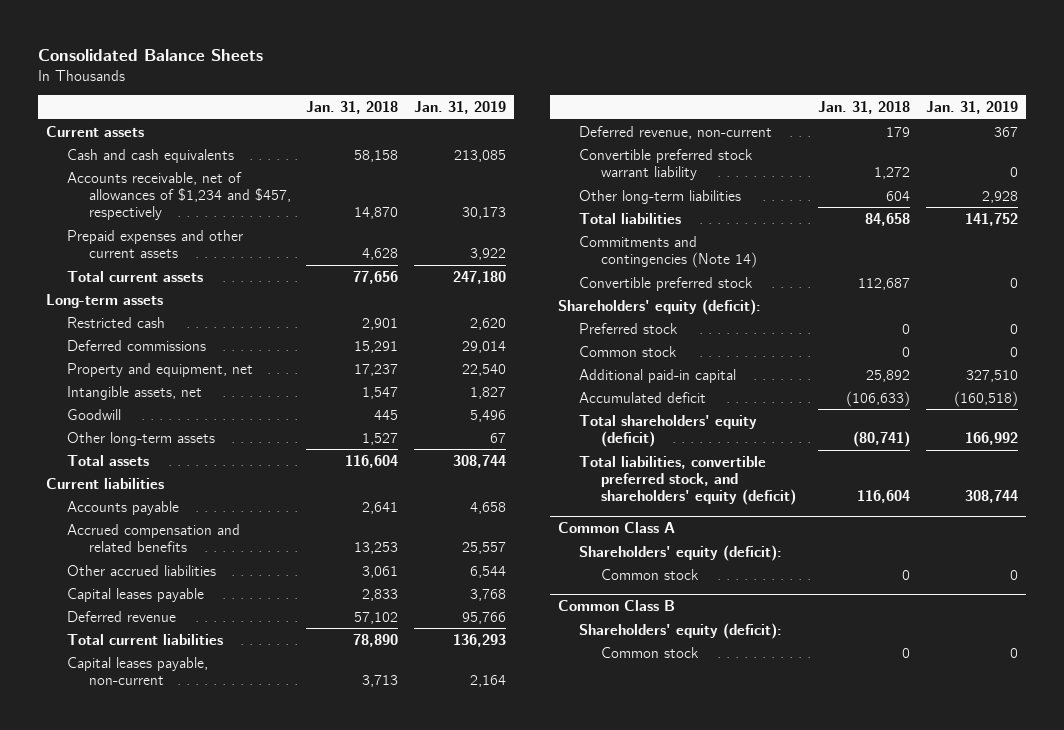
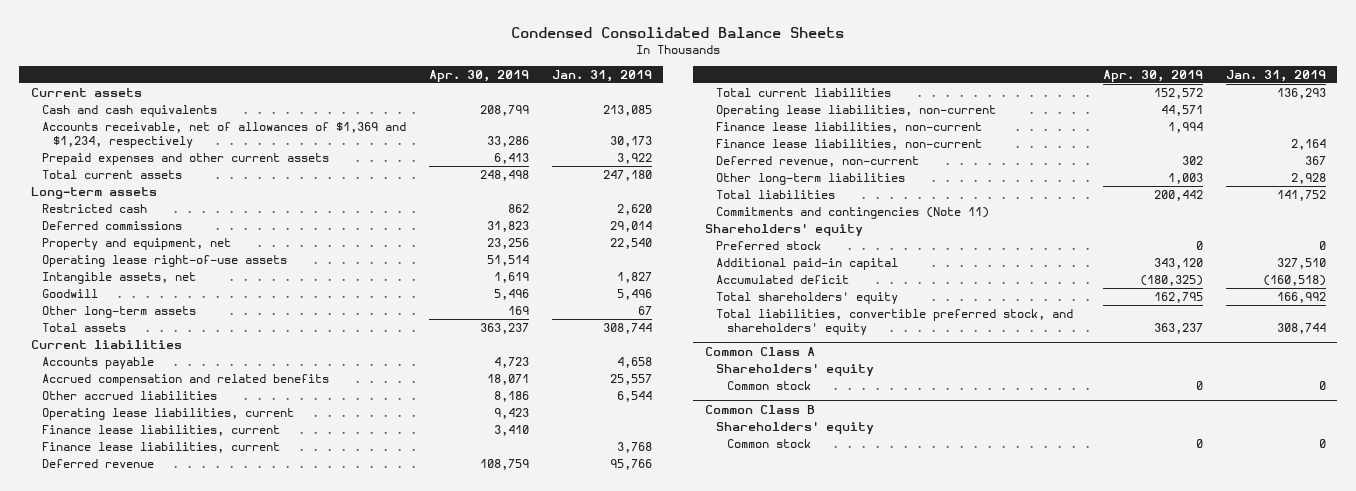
- Consolidated Balance Sheets
+ Condensed Consolidated Balance Sheets
- | Jan. 31, 2018 | Jan. 31, 2019
+ | Apr. 30, 2019 | Jan. 31, 2019
- Accounts receivable, net of allowances of $1,234 and $457, respectively | 14,870 | 30,173
+ Accounts receivable, net of allowances of $1,369 and $1,234, respectively | 33,286 | 30,173
+ Operating lease right-of-use assets | 51,514 |
- Capital leases payable | 2,833 | 3,768
+ Operating lease liabilities, current | 9,423 |
+ Finance lease liabilities, current | 3,410 |
+ Finance lease liabilities, current | | 3,768
- Capital leases payable, non-current | 3,713 | 2,164
+ Operating lease liabilities, non-current | 44,571 |
+ Finance lease liabilities, non-current | 1,994 |
+ Finance lease liabilities, non-current | | 2,164
- Convertible preferred stock warrant liability | 1,272 | 0
- Commitments and contingencies (Note 14)
- Convertible preferred stock | 112,687 | 0
- Shareholders' equity (deficit):
+ Commitments and contingencies (Note 11)
+ Shareholders' equity
- Common stock | 0 | 0
- Total shareholders' equity (deficit) | (80,741) | 166,992
- Total liabilities, convertible preferred stock, and shareholders' equity (deficit) | 116,604 | 308,744
+ Total shareholders' equity | 162,795 | 166,992
+ Total liabilities, convertible preferred stock, and shareholders' equity | 363,237 | 308,744
@ Common Class A
- Shareholders' equity (deficit):
+ Shareholders' equity
@ Common Class B
- Shareholders' equity (deficit):
+ Shareholders' equity

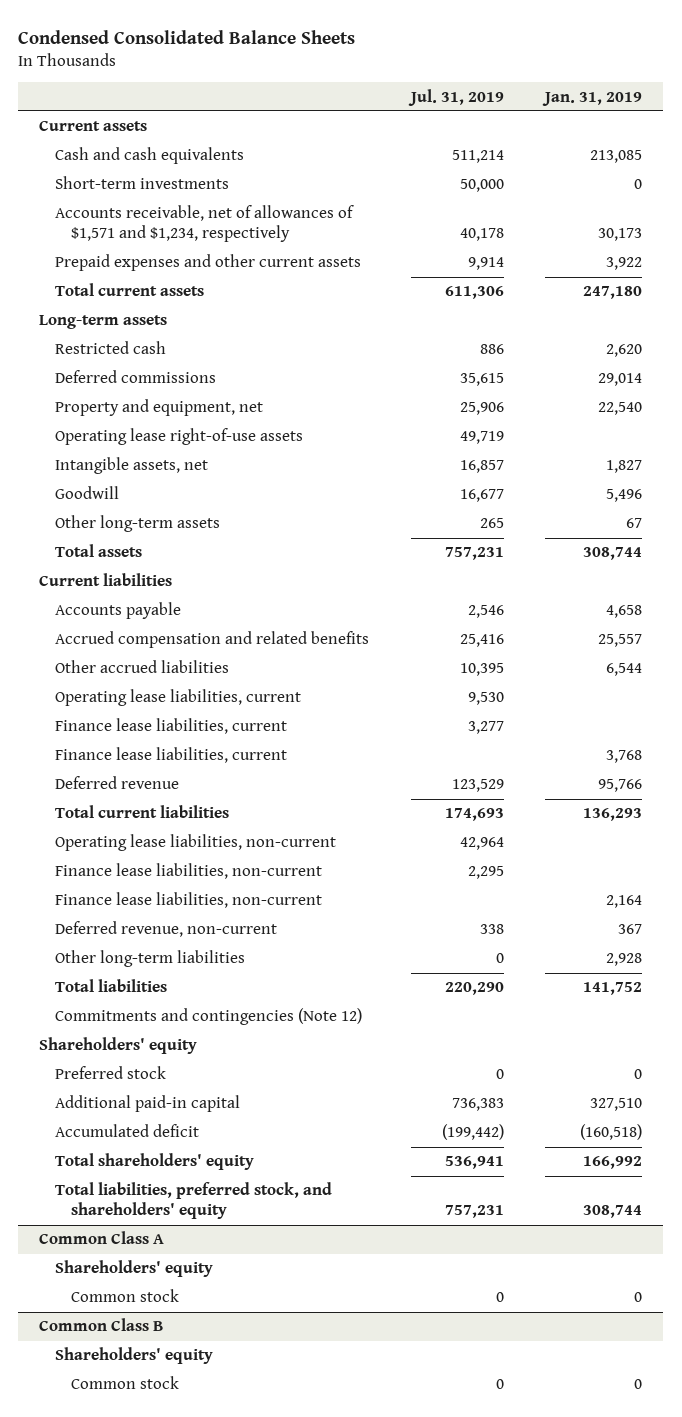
- | Apr. 30, 2019 | Jan. 31, 2019
+ | Jul. 31, 2019 | Jan. 31, 2019
- Accounts receivable, net of allowances of $1,369 and $1,234, respectively | 33,286 | 30,173
+ Short-term investments | 50,000 | 0
+ Accounts receivable, net of allowances of $1,571 and $1,234, respectively | 40,178 | 30,173
- Commitments and contingencies (Note 11)
+ Commitments and contingencies (Note 12)
- Total liabilities, convertible preferred stock, and shareholders' equity | 363,237 | 308,744
+ Total liabilities, preferred stock, and shareholders' equity | 757,231 | 308,744

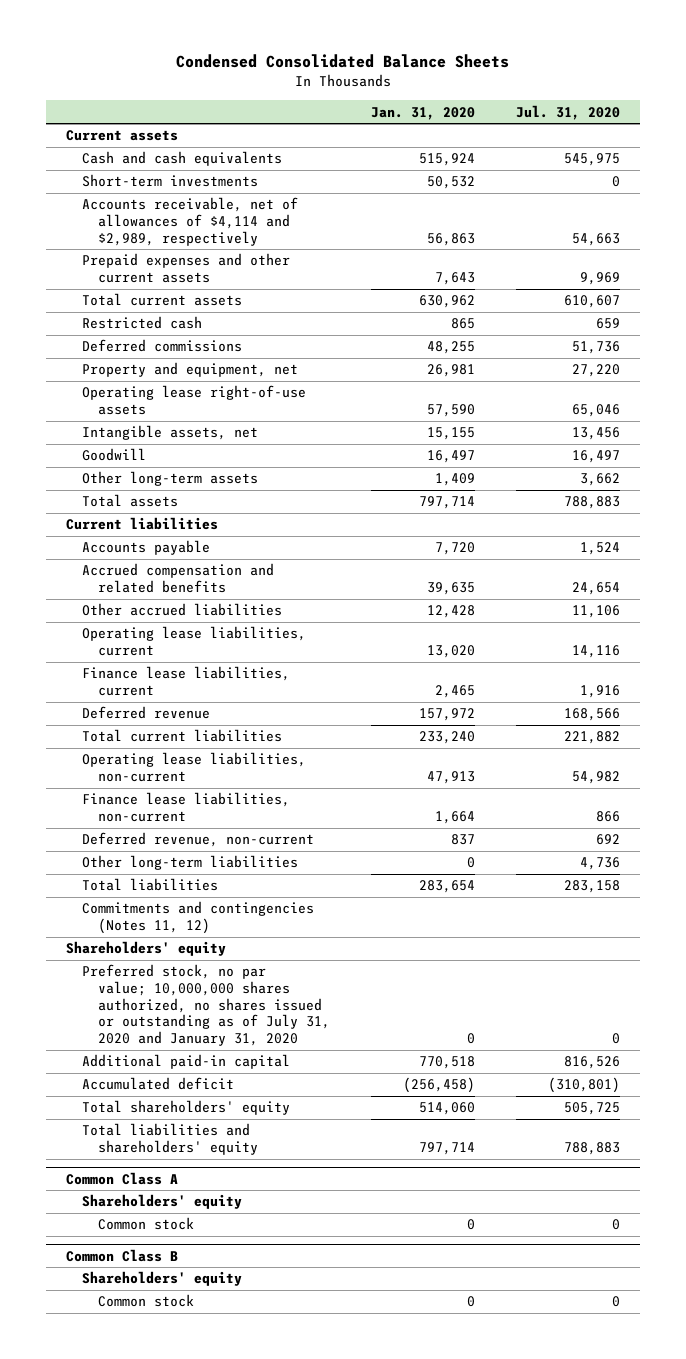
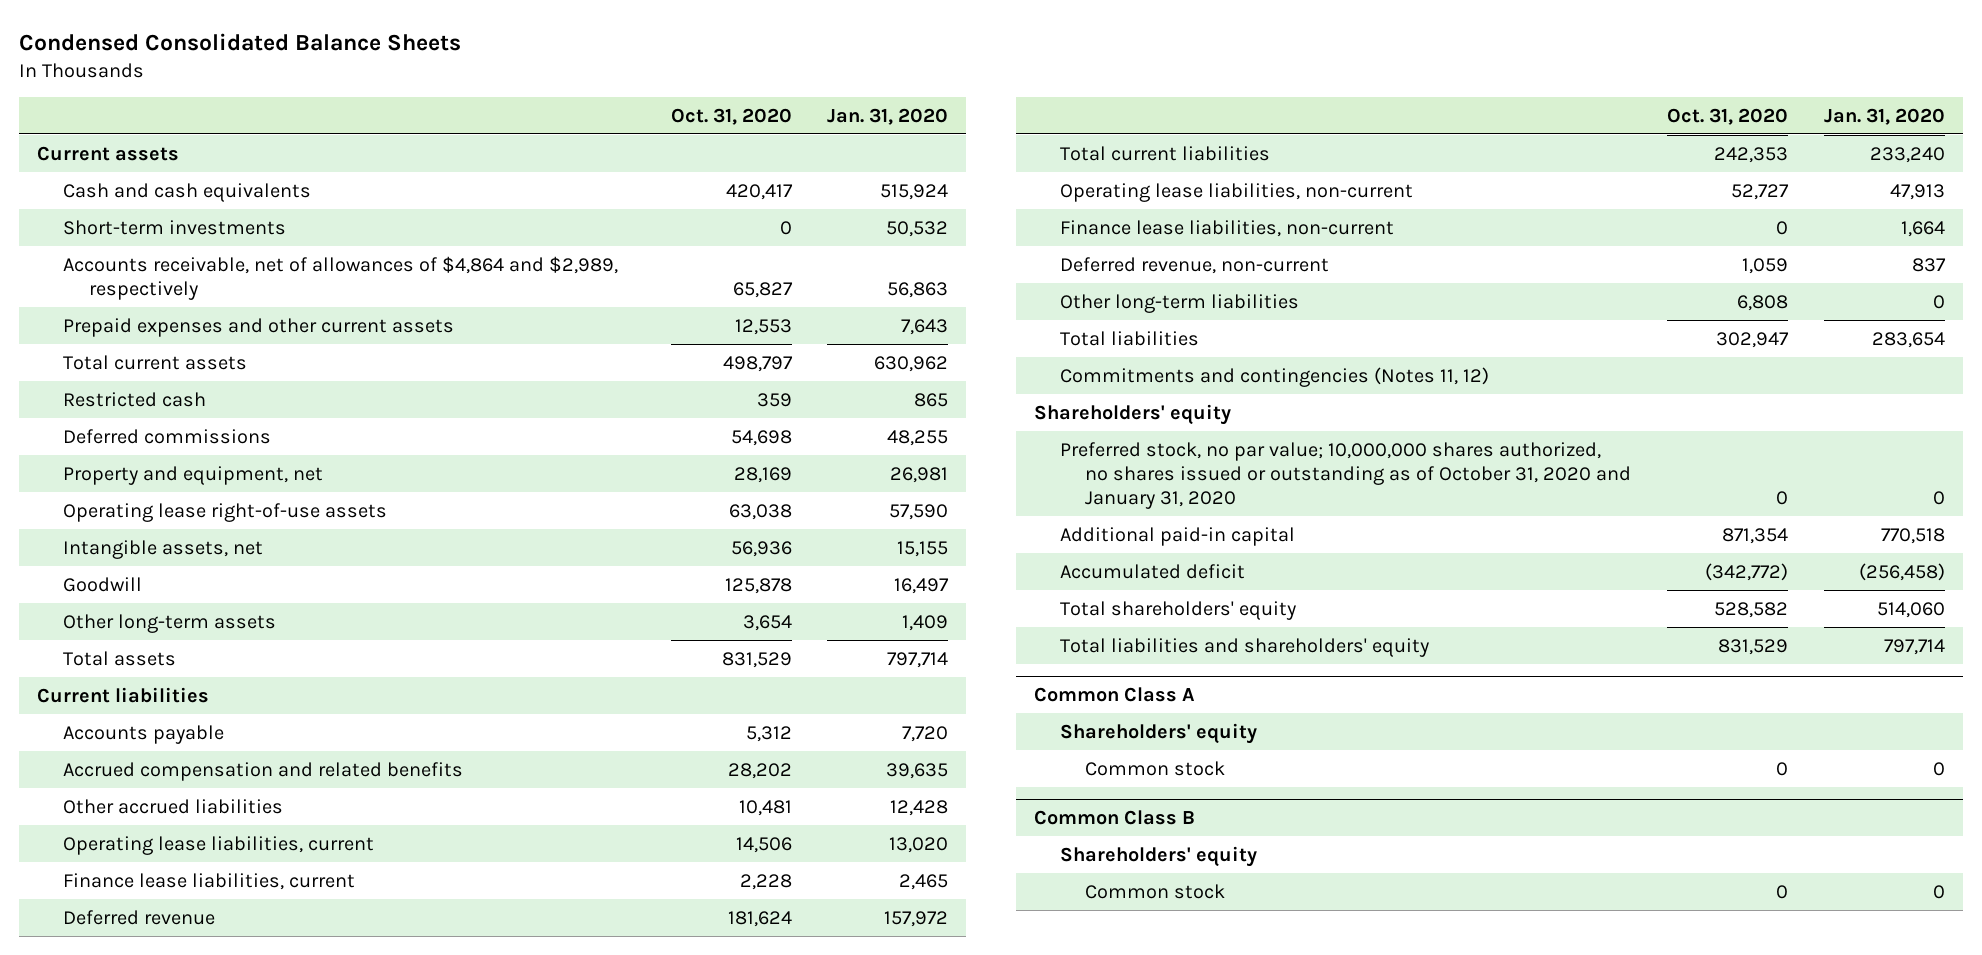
- | Jan. 31, 2020 | Jul. 31, 2020
+ | Oct. 31, 2020 | Jan. 31, 2020
- Accounts receivable, net of allowances of $4,114 and $2,989, respectively | 56,863 | 54,663
+ Accounts receivable, net of allowances of $4,864 and $2,989, respectively | 65,827 | 56,863
- Preferred stock, no par value; 10,000,000 shares authorized, no shares issued or outstanding as of July 31, 2020 and January 31, 2020 | 0 | 0
+ Preferred stock, no par value; 10,000,000 shares authorized, no shares issued or outstanding as of October 31, 2020 and January 31, 2020 | 0 | 0

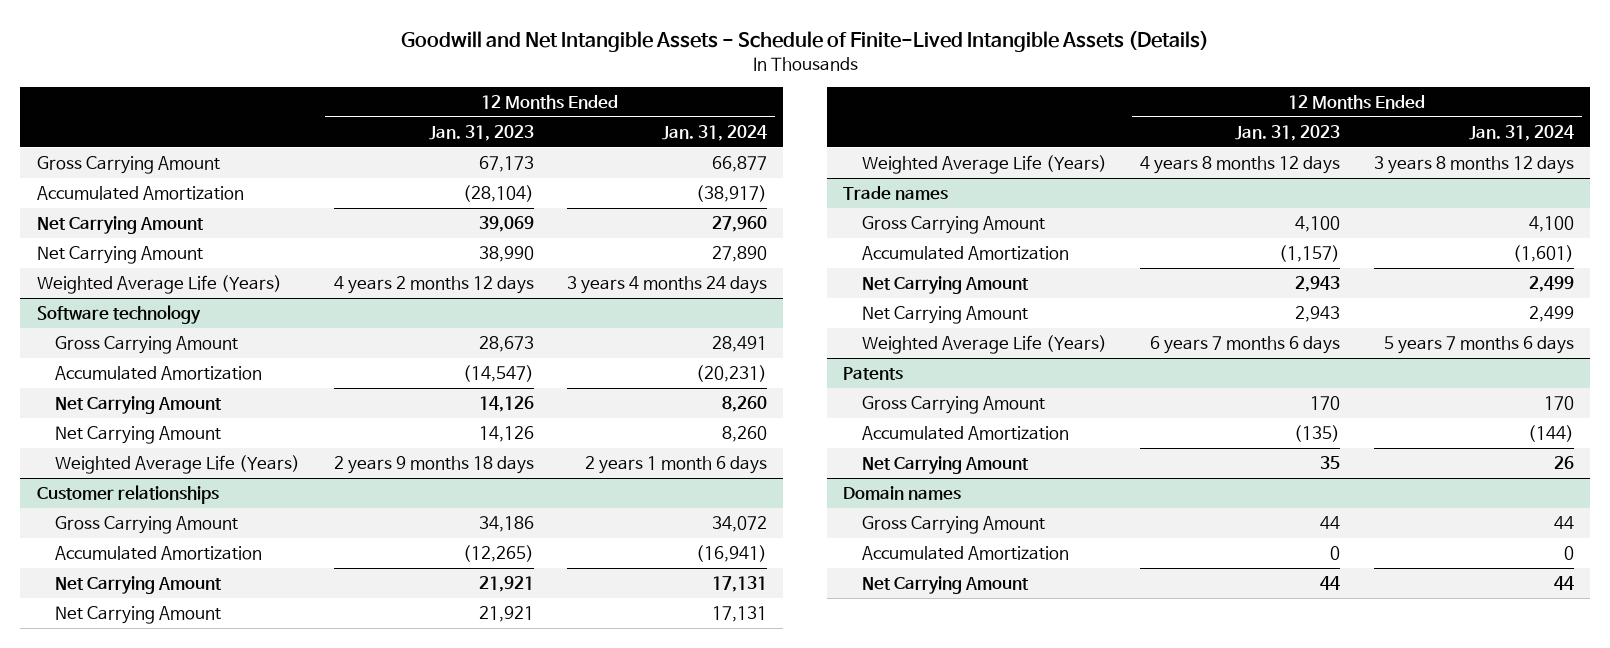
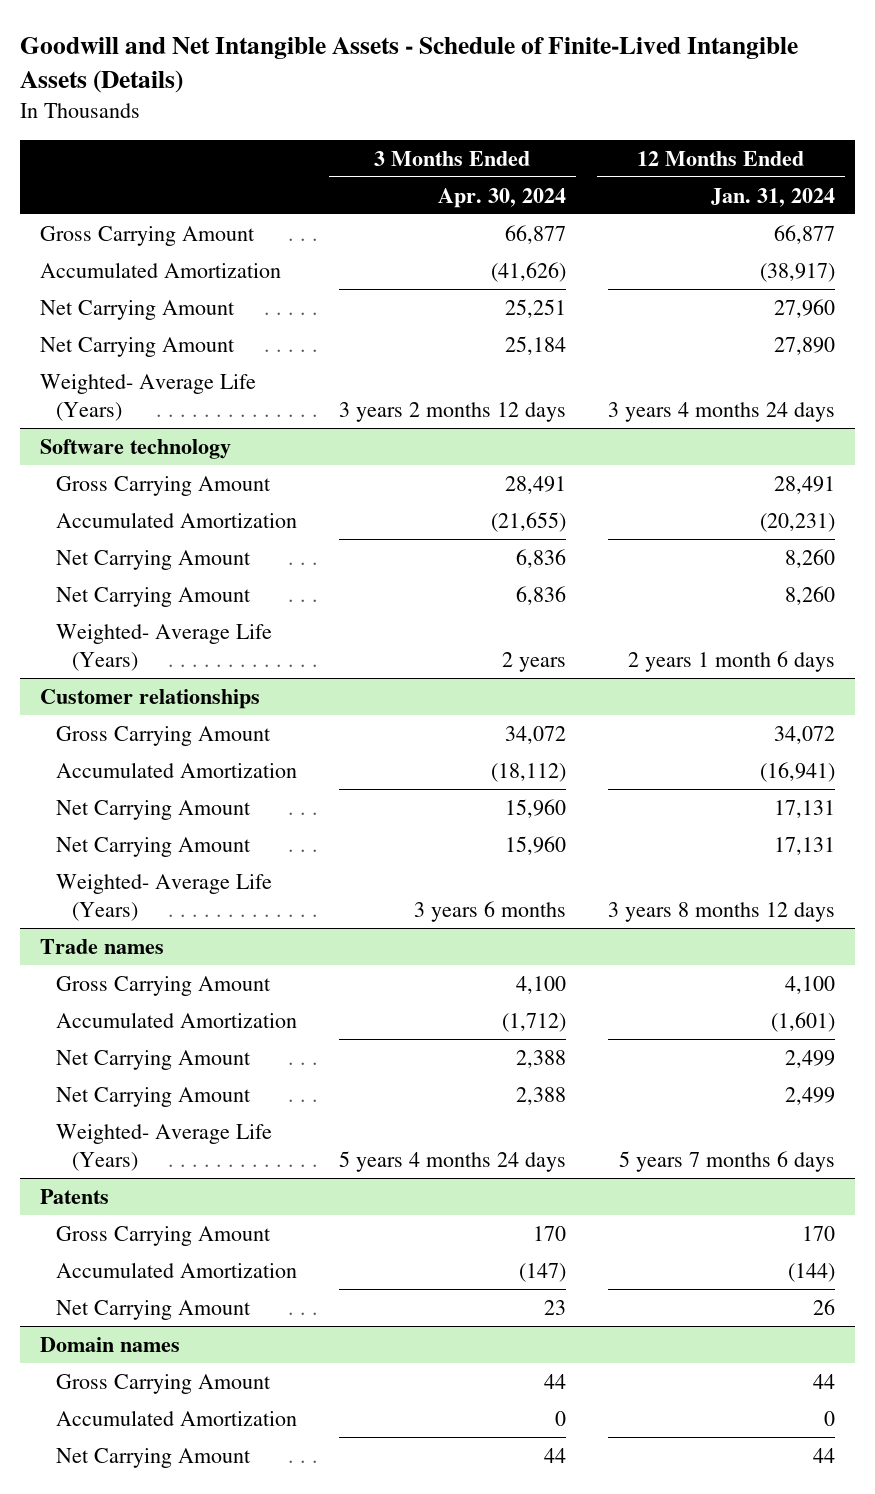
- | 12 Months Ended Jan. 31, 2023 | 12 Months Ended Jan. 31, 2024
+ | 3 Months Ended Apr. 30, 2024 | 12 Months Ended Jan. 31, 2024
- Weighted Average Life (Years) | 4 years 2 months 12 days | 3 years 4 months 24 days
+ Weighted- Average Life (Years) | 3 years 2 months 12 days | 3 years 4 months 24 days
@ Software technology
- Weighted Average Life (Years) | 2 years 9 months 18 days | 2 years 1 month 6 days
+ Weighted- Average Life (Years) | 2 years | 2 years 1 month 6 days
@ Customer relationships
- Weighted Average Life (Years) | 4 years 8 months 12 days | 3 years 8 months 12 days
+ Weighted- Average Life (Years) | 3 years 6 months | 3 years 8 months 12 days
@ Trade names
- Weighted Average Life (Years) | 6 years 7 months 6 days | 5 years 7 months 6 days
+ Weighted- Average Life (Years) | 5 years 4 months 24 days | 5 years 7 months 6 days

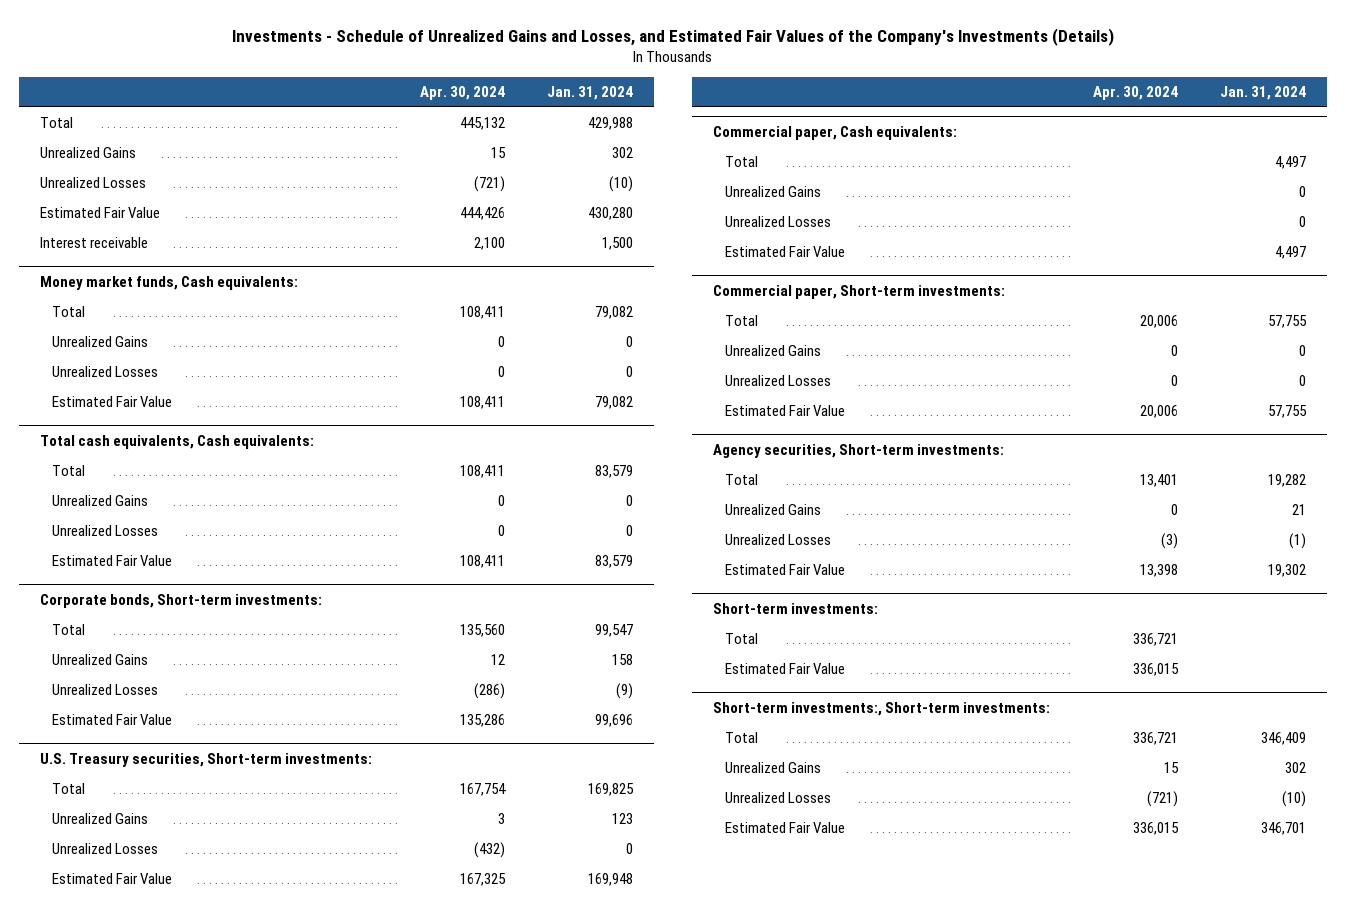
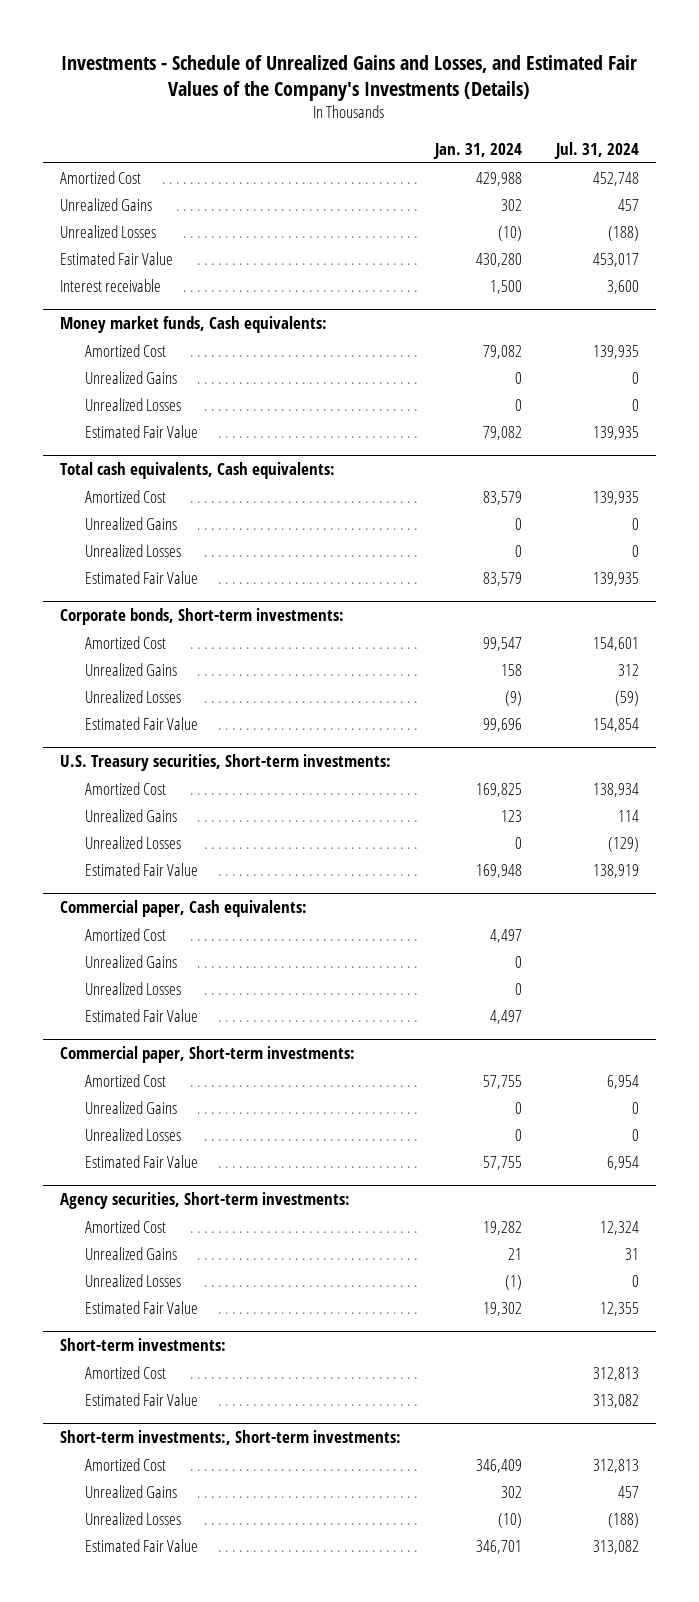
- | Apr. 30, 2024 | Jan. 31, 2024
+ | Jan. 31, 2024 | Jul. 31, 2024
- Total | 445,132 | 429,988
+ Amortized Cost | 429,988 | 452,748
@ Money market funds, Cash equivalents:
- Total | 108,411 | 79,082
+ Amortized Cost | 79,082 | 139,935
@ Total cash equivalents, Cash equivalents:
- Total | 108,411 | 83,579
+ Amortized Cost | 83,579 | 139,935
@ Corporate bonds, Short-term investments:
- Total | 135,560 | 99,547
+ Amortized Cost | 99,547 | 154,601
@ U.S. Treasury securities, Short-term investments:
- Total | 167,754 | 169,825
+ Amortized Cost | 169,825 | 138,934
@ Commercial paper, Cash equivalents:
- Total | | 4,497
+ Amortized Cost | 4,497 |
@ Commercial paper, Short-term investments:
- Total | 20,006 | 57,755
+ Amortized Cost | 57,755 | 6,954
@ Agency securities, Short-term investments:
- Total | 13,401 | 19,282
+ Amortized Cost | 19,282 | 12,324
@ Short-term investments:
- Total | 336,721 |
+ Amortized Cost | | 312,813
@ Short-term investments:, Short-term investments:
- Total | 336,721 | 346,409
+ Amortized Cost | 346,409 | 312,813

